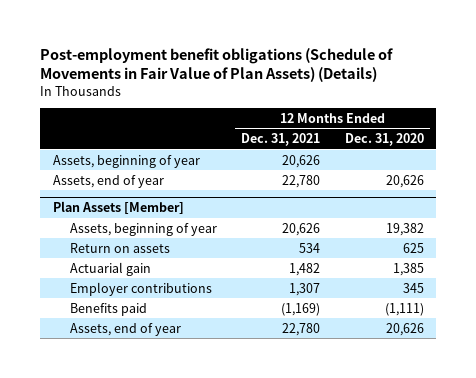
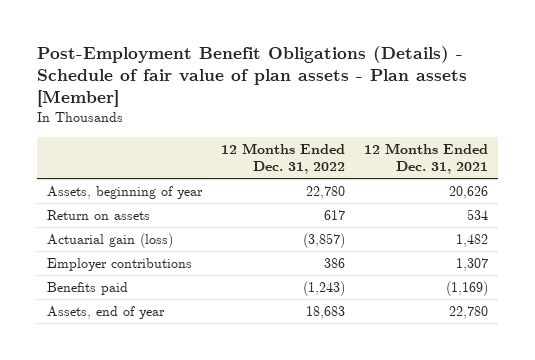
- Post-employment benefit obligations (Schedule of Movements in Fair Value of Plan Assets) (Details)
+ Post-Employment Benefit Obligations (Details) - Schedule of fair value of plan assets - Plan assets [Member]
- | 12 Months Ended Dec. 31, 2021 | 12 Months Ended Dec. 31, 2020
+ | 12 Months Ended Dec. 31, 2022 | 12 Months Ended Dec. 31, 2021
- Assets, end of year | 22,780 | 20,626
- Plan Assets [Member]
- Assets, beginning of year | 20,626 | 19,382
- Actuarial gain | 1,482 | 1,385
+ Actuarial gain (loss) | (3,857) | 1,482

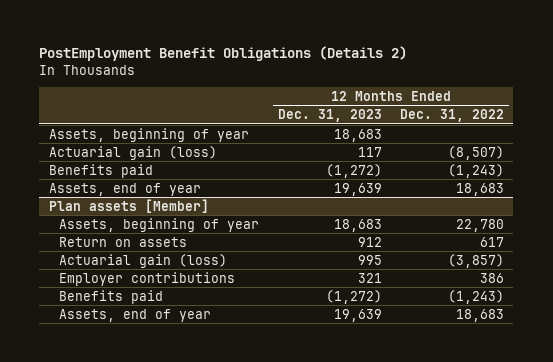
- Post-Employment Benefit Obligations (Details) - Schedule of fair value of plan assets - Plan assets [Member]
+ PostEmployment Benefit Obligations (Details 2)
- | 12 Months Ended Dec. 31, 2022 | 12 Months Ended Dec. 31, 2021
+ | 12 Months Ended Dec. 31, 2023 | 12 Months Ended Dec. 31, 2022
+ Assets, beginning of year | 18,683 |
+ Actuarial gain (loss) | 117 | (8,507)
+ Benefits paid | (1,272) | (1,243)
+ Assets, end of year | 19,639 | 18,683
+ Plan assets [Member]

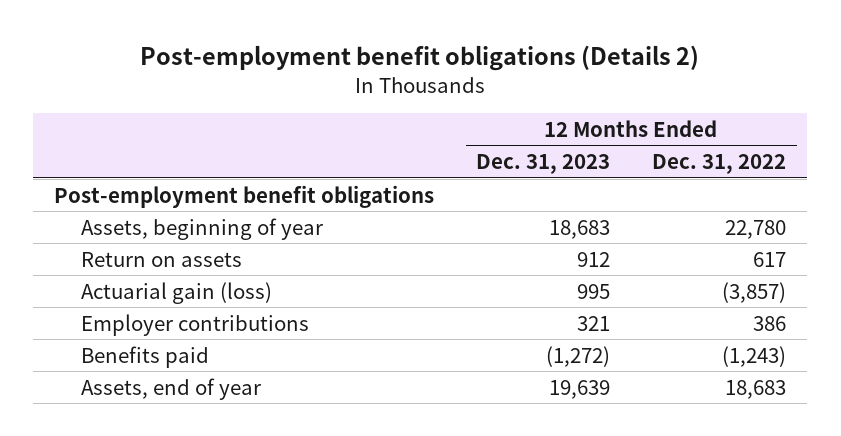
- PostEmployment Benefit Obligations (Details 2)
+ Post-employment benefit obligations (Details 2)
- Assets, beginning of year | 18,683 |
- Actuarial gain (loss) | 117 | (8,507)
- Benefits paid | (1,272) | (1,243)
- Assets, end of year | 19,639 | 18,683
- Plan assets [Member]
+ Post-employment benefit obligations

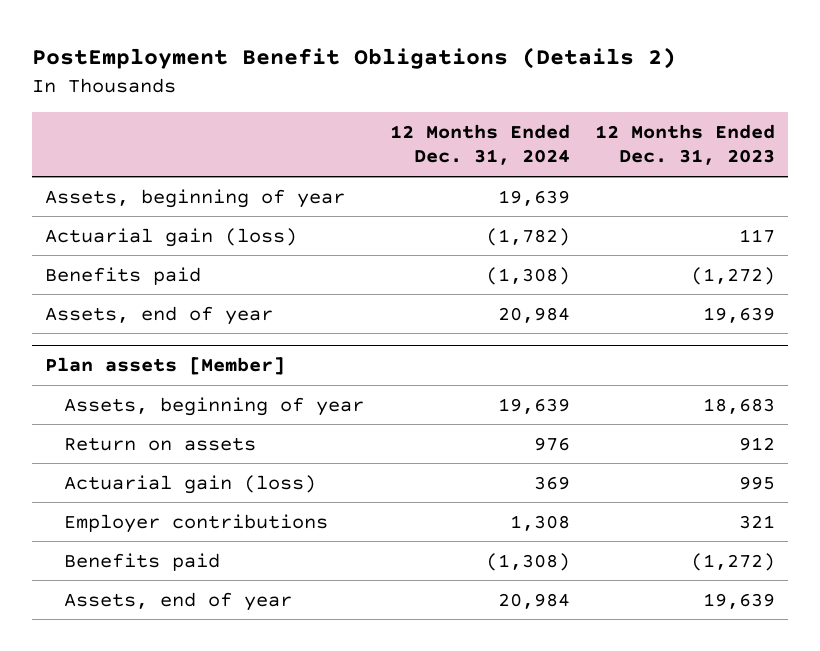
- Post-employment benefit obligations (Details 2)
+ PostEmployment Benefit Obligations (Details 2)
- | 12 Months Ended Dec. 31, 2023 | 12 Months Ended Dec. 31, 2022
+ | 12 Months Ended Dec. 31, 2024 | 12 Months Ended Dec. 31, 2023
- Post-employment benefit obligations
+ Assets, beginning of year | 19,639 |
+ Actuarial gain (loss) | (1,782) | 117
+ Benefits paid | (1,308) | (1,272)
+ Assets, end of year | 20,984 | 19,639
+ Plan assets [Member]

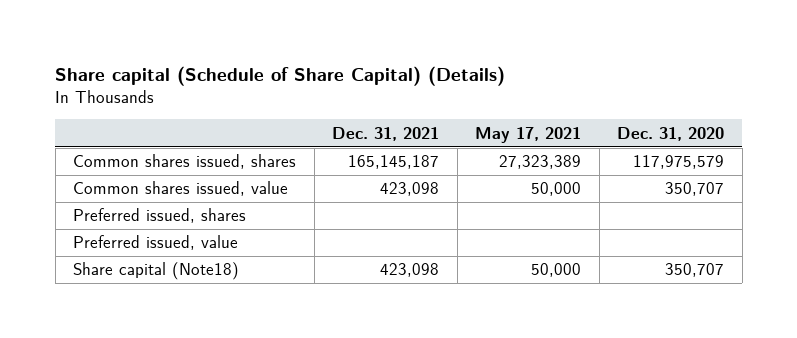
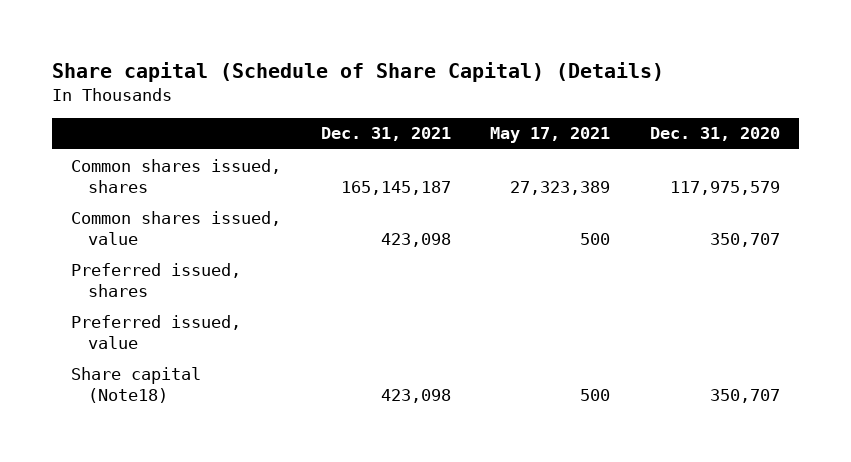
- Common shares issued, value | 423,098 | 50,000 | 350,707
+ Common shares issued, value | 423,098 | 500 | 350,707
- Share capital (Note18) | 423,098 | 50,000 | 350,707
+ Share capital (Note18) | 423,098 | 500 | 350,707

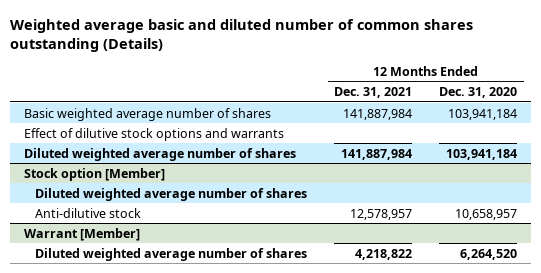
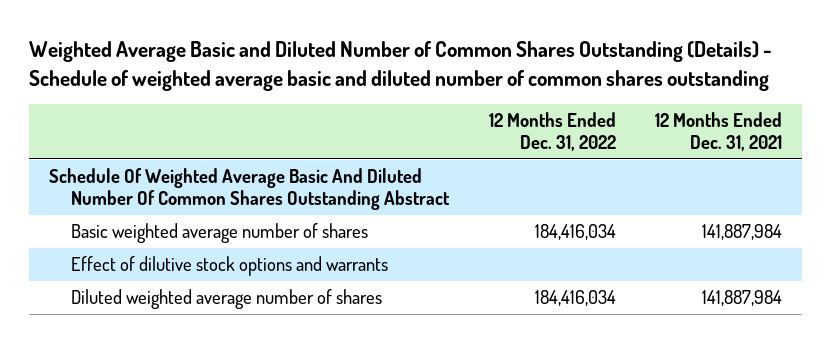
- Weighted average basic and diluted number of common shares outstanding (Details)
+ Weighted Average Basic and Diluted Number of Common Shares Outstanding (Details) - Schedule of weighted average basic and diluted number of common shares outstanding
- | 12 Months Ended Dec. 31, 2021 | 12 Months Ended Dec. 31, 2020
+ | 12 Months Ended Dec. 31, 2022 | 12 Months Ended Dec. 31, 2021
+ Schedule Of Weighted Average Basic And Diluted Number Of Common Shares Outstanding Abstract
- Stock option [Member]
- Diluted weighted average number of shares
- Anti-dilutive stock | 12,578,957 | 10,658,957
- Warrant [Member]
- Diluted weighted average number of shares | 4,218,822 | 6,264,520

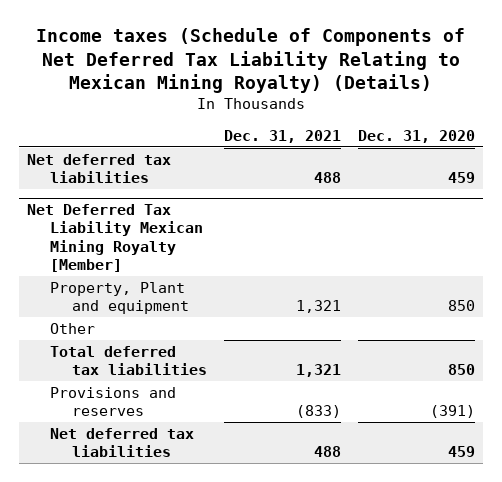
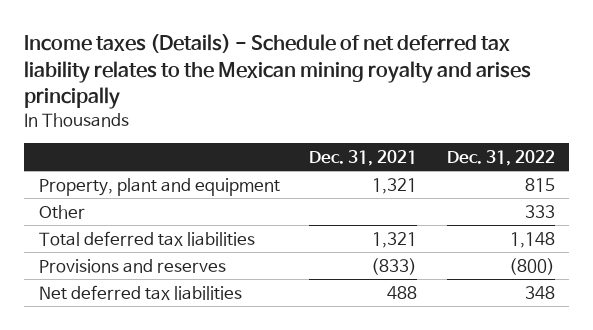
- Income taxes (Schedule of Components of Net Deferred Tax Liability Relating to Mexican Mining Royalty) (Details)
+ Income taxes (Details) - Schedule of net deferred tax liability relates to the Mexican mining royalty and arises principally
- | Dec. 31, 2021 | Dec. 31, 2020
+ | Dec. 31, 2021 | Dec. 31, 2022
- Net deferred tax liabilities | 488 | 459
- Net Deferred Tax Liability Mexican Mining Royalty [Member]
- Property, Plant and equipment | 1,321 | 850
+ Property, plant and equipment | 1,321 | 815

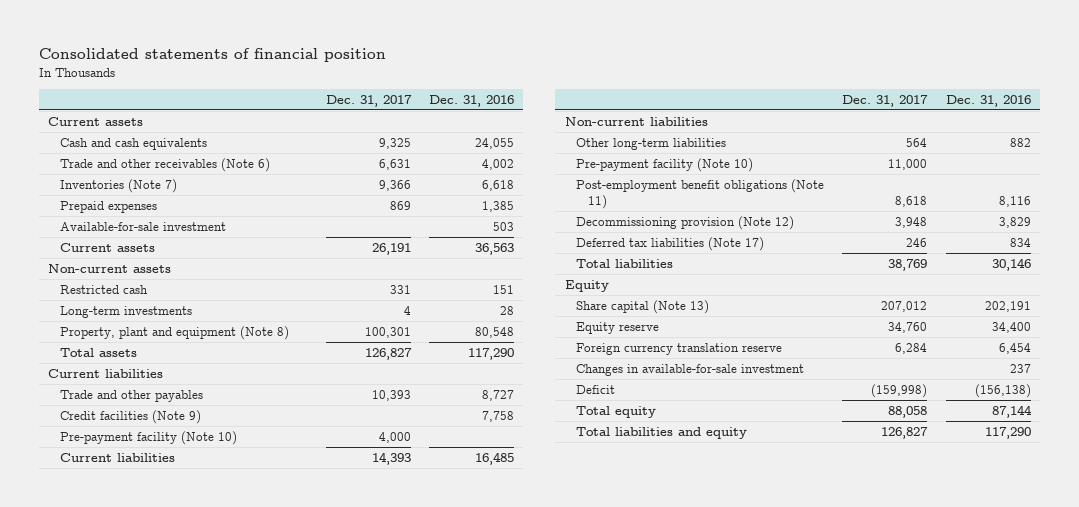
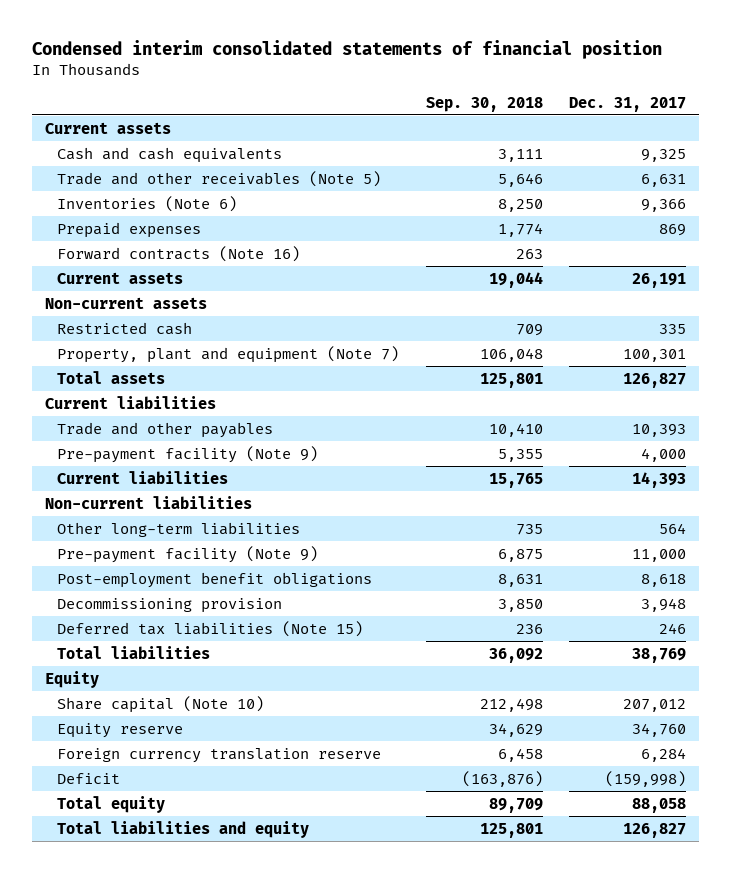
- Consolidated statements of financial position
+ Condensed interim consolidated statements of financial position
- | Dec. 31, 2017 | Dec. 31, 2016
+ | Sep. 30, 2018 | Dec. 31, 2017
- Trade and other receivables (Note 6) | 6,631 | 4,002
- Inventories (Note 7) | 9,366 | 6,618
+ Trade and other receivables (Note 5) | 5,646 | 6,631
+ Inventories (Note 6) | 8,250 | 9,366
- Available-for-sale investment | | 503
+ Forward contracts (Note 16) | 263 |
- Restricted cash | 331 | 151
- Long-term investments | 4 | 28
- Property, plant and equipment (Note 8) | 100,301 | 80,548
+ Restricted cash | 709 | 335
+ Property, plant and equipment (Note 7) | 106,048 | 100,301
- Credit facilities (Note 9) | | 7,758
- Pre-payment facility (Note 10) | 4,000 |
+ Pre-payment facility (Note 9) | 5,355 | 4,000
- Pre-payment facility (Note 10) | 11,000 |
- Post-employment benefit obligations (Note 11) | 8,618 | 8,116
- Decommissioning provision (Note 12) | 3,948 | 3,829
- Deferred tax liabilities (Note 17) | 246 | 834
+ Pre-payment facility (Note 9) | 6,875 | 11,000
+ Post-employment benefit obligations | 8,631 | 8,618
+ Decommissioning provision | 3,850 | 3,948
+ Deferred tax liabilities (Note 15) | 236 | 246
- Share capital (Note 13) | 207,012 | 202,191
+ Share capital (Note 10) | 212,498 | 207,012
- Changes in available-for-sale investment | | 237

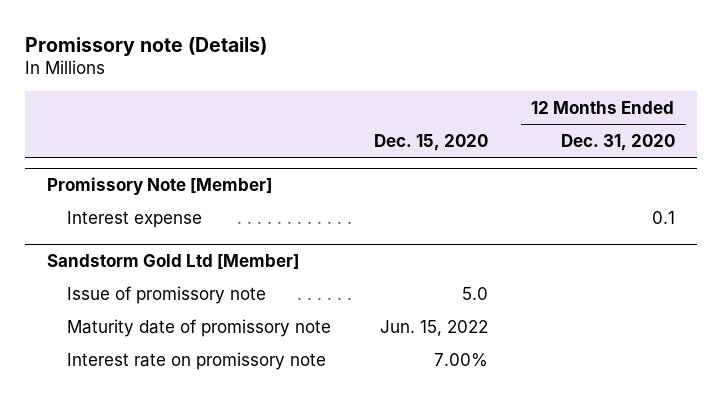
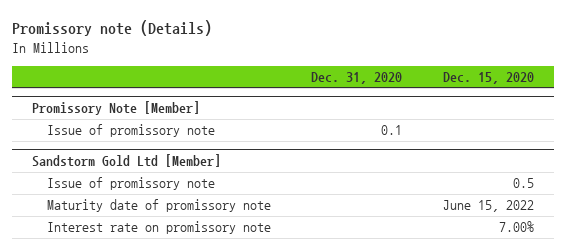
- | Dec. 15, 2020 | 12 Months Ended Dec. 31, 2020
+ | Dec. 31, 2020 | Dec. 15, 2020
@ Promissory Note [Member]
- Interest expense | | 0.1
+ Issue of promissory note | 0.1 |
@ Sandstorm Gold Ltd [Member]
- Issue of promissory note | 5.0 |
- Maturity date of promissory note | Jun. 15, 2022 |
+ Issue of promissory note | | 0.5
+ Maturity date of promissory note | | June 15, 2022

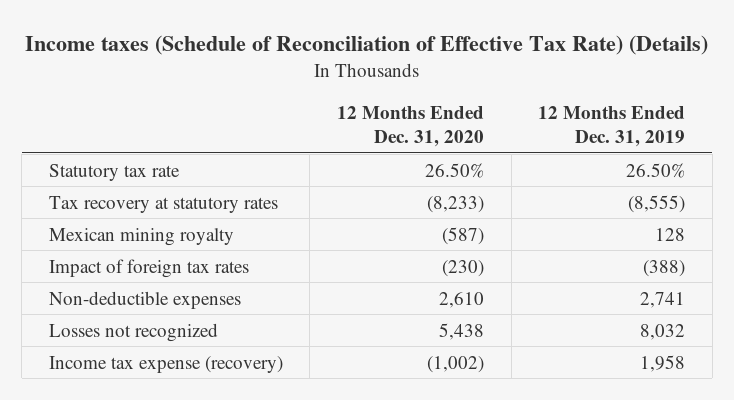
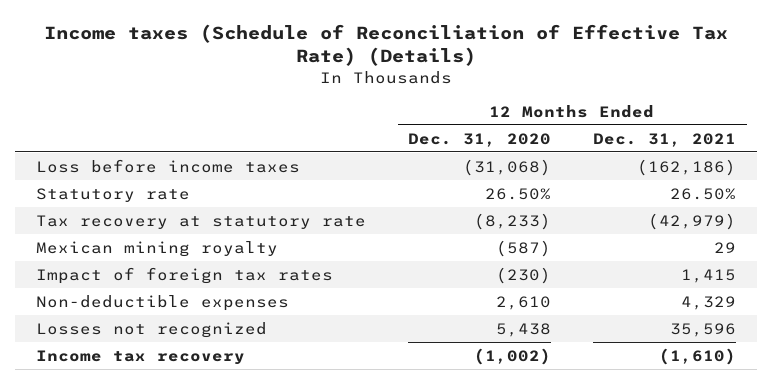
- | 12 Months Ended Dec. 31, 2020 | 12 Months Ended Dec. 31, 2019
+ | 12 Months Ended Dec. 31, 2020 | 12 Months Ended Dec. 31, 2021
- Statutory tax rate | 26.50% | 26.50%
- Tax recovery at statutory rates | (8,233) | (8,555)
+ Loss before income taxes | (31,068) | (162,186)
+ Statutory rate | 26.50% | 26.50%
+ Tax recovery at statutory rate | (8,233) | (42,979)
- Income tax expense (recovery) | (1,002) | 1,958
+ Income tax recovery | (1,002) | (1,610)

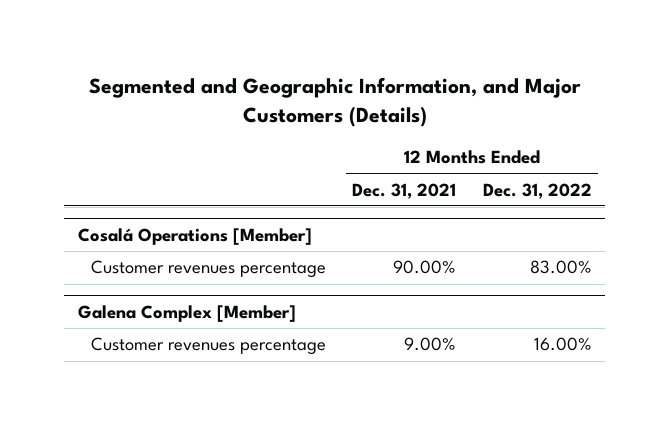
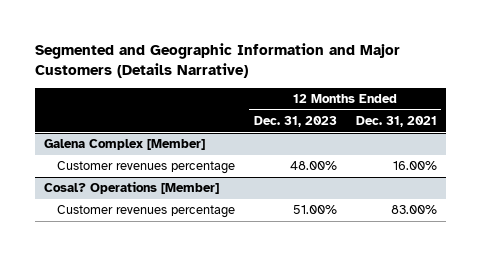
- Segmented and Geographic Information, and Major Customers (Details)
+ Segmented and Geographic Information and Major Customers (Details Narrative)
- | 12 Months Ended Dec. 31, 2021 | 12 Months Ended Dec. 31, 2022
+ | 12 Months Ended Dec. 31, 2023 | 12 Months Ended Dec. 31, 2021
- Cosalá Operations [Member]
- Customer revenues percentage | 90.00% | 83.00%
@ Galena Complex [Member]
- Customer revenues percentage | 9.00% | 16.00%
+ Customer revenues percentage | 48.00% | 16.00%
+ Cosal? Operations [Member]
+ Customer revenues percentage | 51.00% | 83.00%

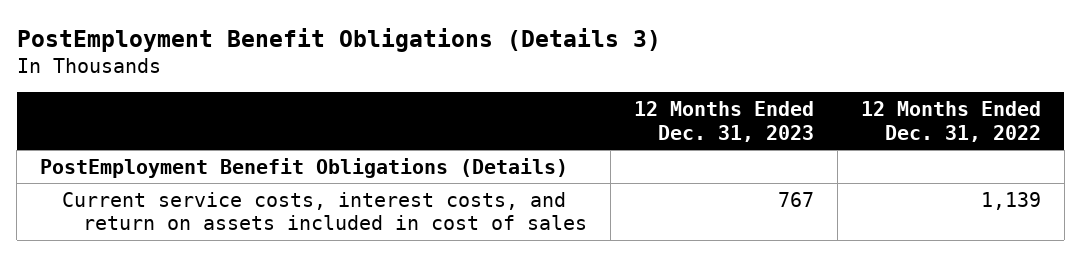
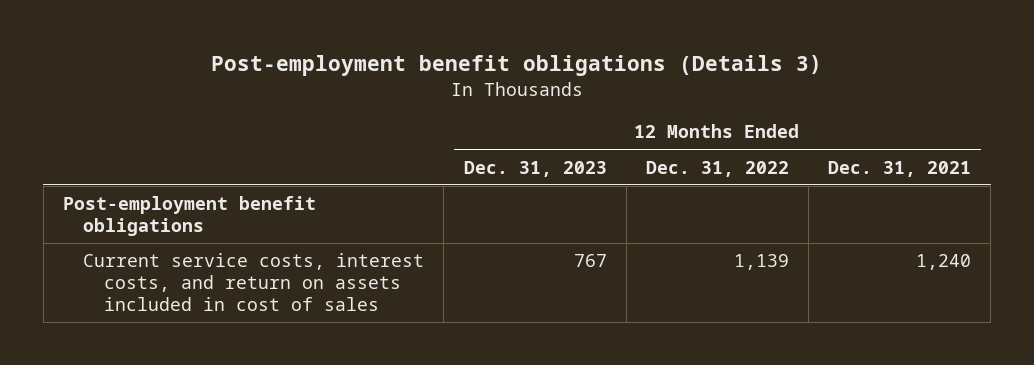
- PostEmployment Benefit Obligations (Details 3)
+ Post-employment benefit obligations (Details 3)
- | 12 Months Ended Dec. 31, 2023 | 12 Months Ended Dec. 31, 2022
+ | 12 Months Ended Dec. 31, 2023 | 12 Months Ended Dec. 31, 2022 | 12 Months Ended Dec. 31, 2021
- PostEmployment Benefit Obligations (Details)
+ Post-employment benefit obligations

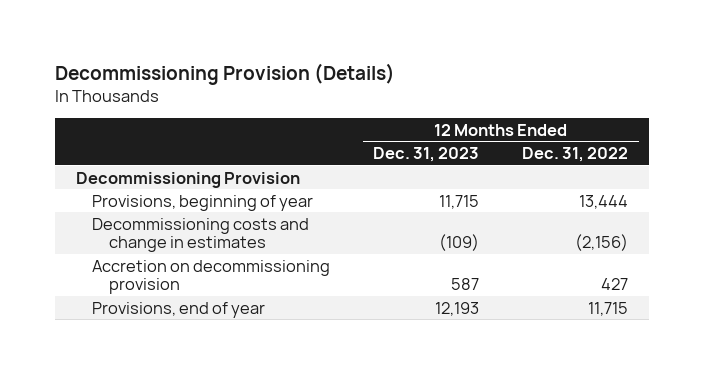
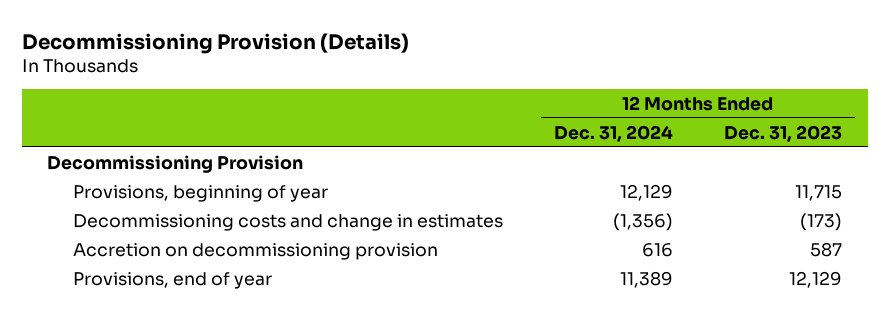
- | 12 Months Ended Dec. 31, 2023 | 12 Months Ended Dec. 31, 2022
+ | 12 Months Ended Dec. 31, 2024 | 12 Months Ended Dec. 31, 2023
- Decommissioning costs and change in estimates | (109) | (2,156)
+ Decommissioning costs and change in estimates | (1,356) | (173)
- Provisions, end of year | 12,193 | 11,715
+ Provisions, end of year | 11,389 | 12,129

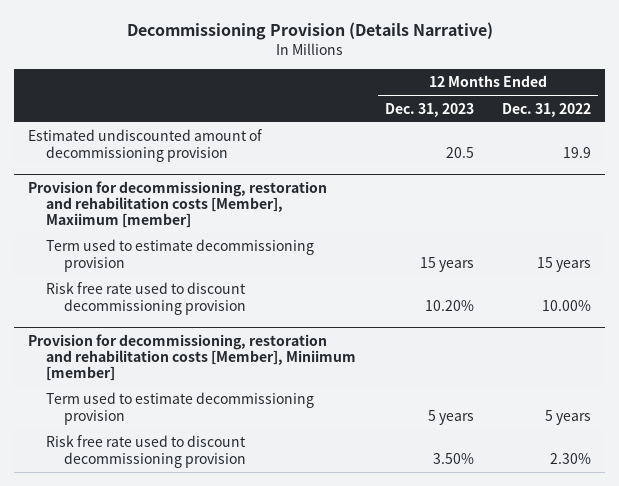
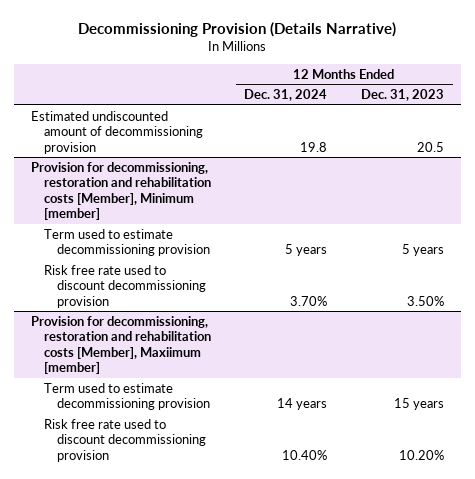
- | 12 Months Ended Dec. 31, 2023 | 12 Months Ended Dec. 31, 2022
+ | 12 Months Ended Dec. 31, 2024 | 12 Months Ended Dec. 31, 2023
+ Provision for decommissioning, restoration and rehabilitation costs [Member], Minimum [member]
+ Term used to estimate decommissioning provision | 5 years | 5 years
+ Risk free rate used to discount decommissioning provision | 3.70% | 3.50%
- Provision for decommissioning, restoration and rehabilitation costs [Member], Miniimum [member]
- Term used to estimate decommissioning provision | 5 years | 5 years
- Risk free rate used to discount decommissioning provision | 3.50% | 2.30%

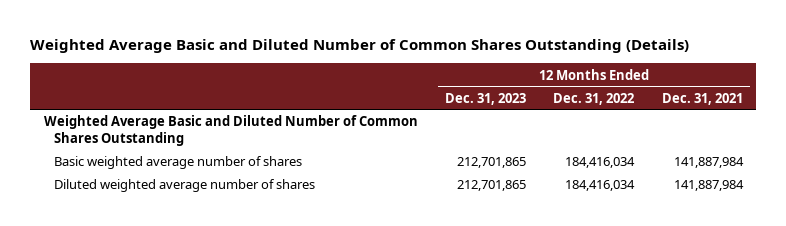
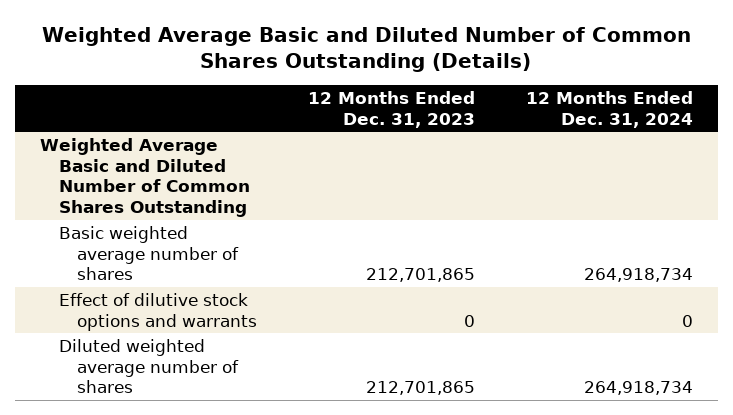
- | 12 Months Ended Dec. 31, 2023 | 12 Months Ended Dec. 31, 2022 | 12 Months Ended Dec. 31, 2021
+ | 12 Months Ended Dec. 31, 2023 | 12 Months Ended Dec. 31, 2024
+ Effect of dilutive stock options and warrants | 0 | 0

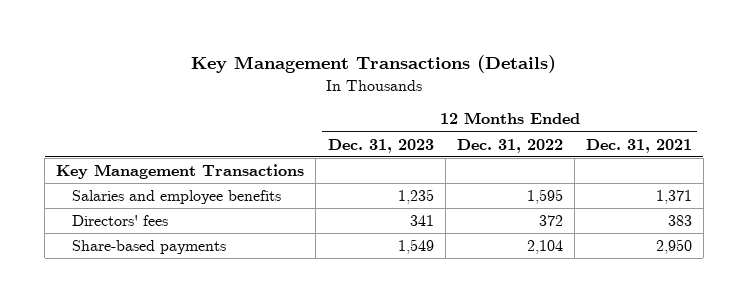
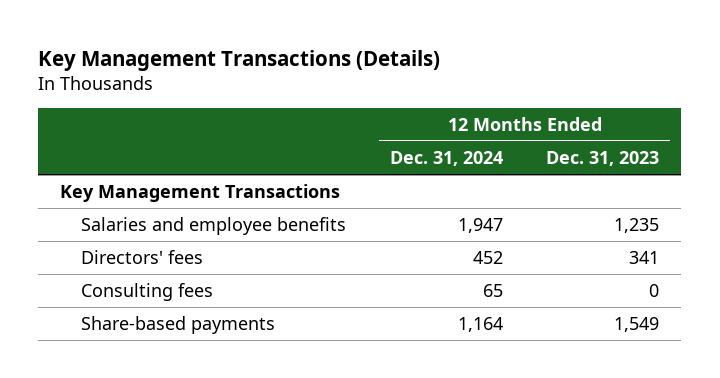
- | 12 Months Ended Dec. 31, 2023 | 12 Months Ended Dec. 31, 2022 | 12 Months Ended Dec. 31, 2021
+ | 12 Months Ended Dec. 31, 2024 | 12 Months Ended Dec. 31, 2023
+ Consulting fees | 65 | 0

